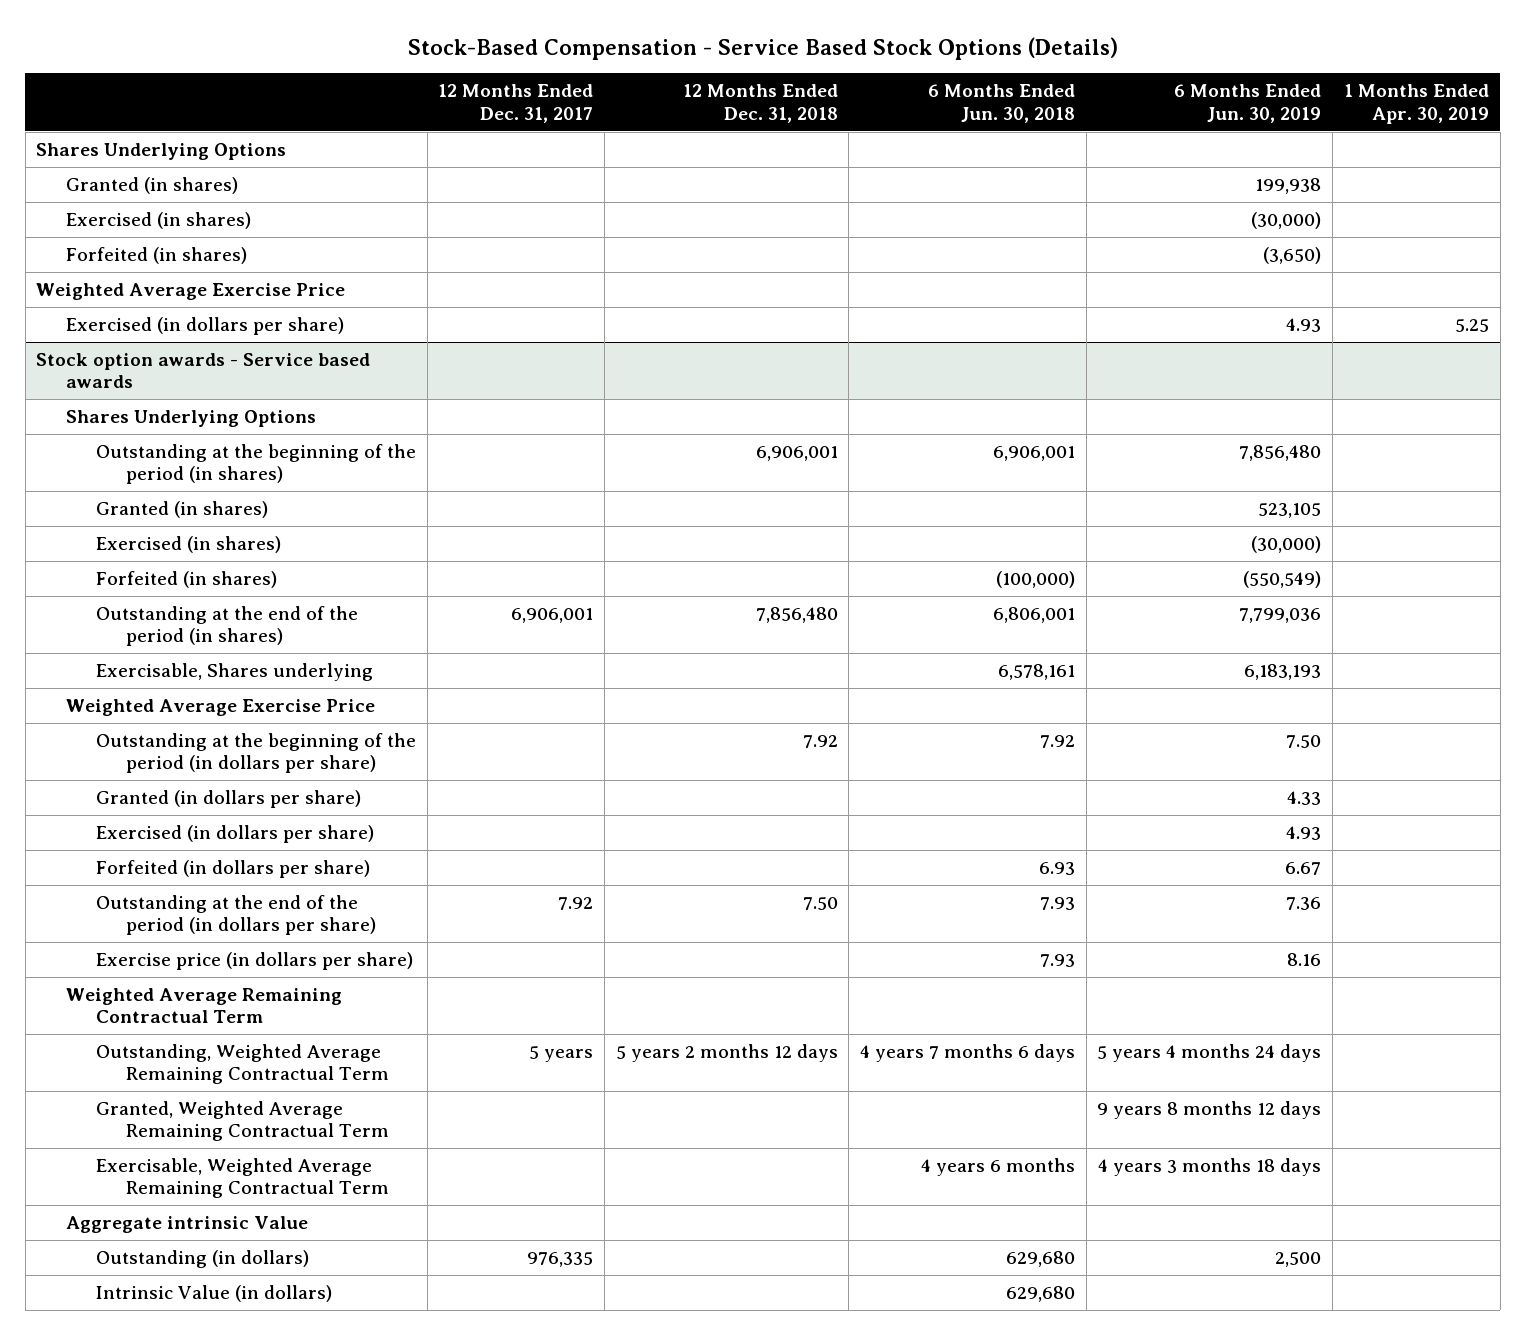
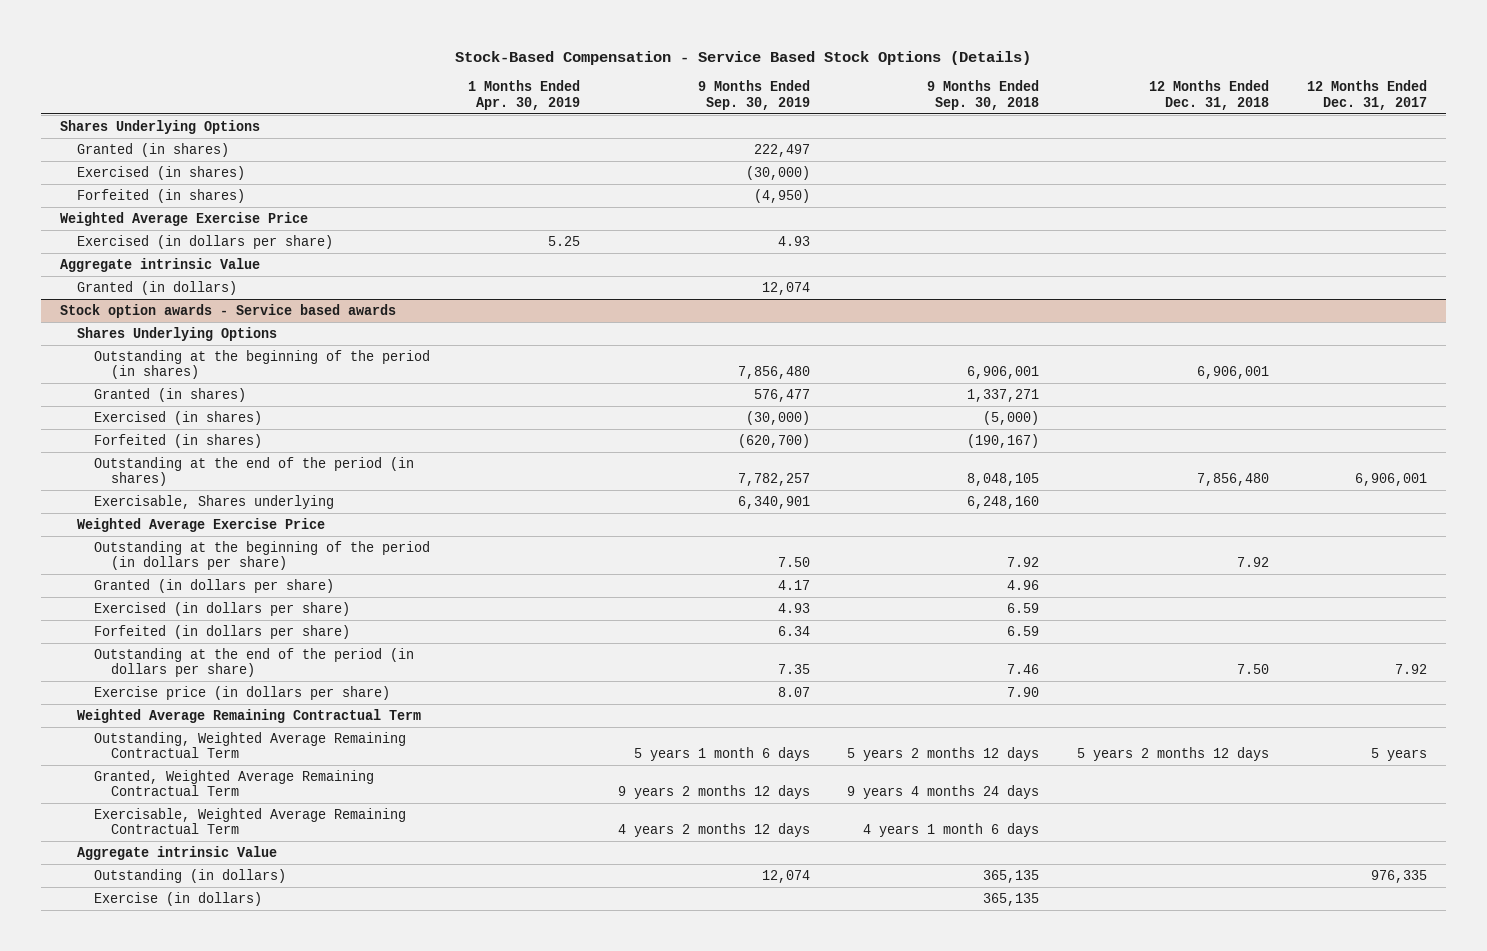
- | 12 Months Ended Dec. 31, 2017 | 12 Months Ended Dec. 31, 2018 | 6 Months Ended Jun. 30, 2018 | 6 Months Ended Jun. 30, 2019 | 1 Months Ended Apr. 30, 2019
+ | 1 Months Ended Apr. 30, 2019 | 9 Months Ended Sep. 30, 2019 | 9 Months Ended Sep. 30, 2018 | 12 Months Ended Dec. 31, 2018 | 12 Months Ended Dec. 31, 2017
+ Aggregate intrinsic Value
+ Granted (in dollars) | | 12,074 | | |
@ Stock option awards - Service based awards
- Intrinsic Value (in dollars) | | | 629,680 | |
+ Exercise (in dollars) | | | 365,135 | |

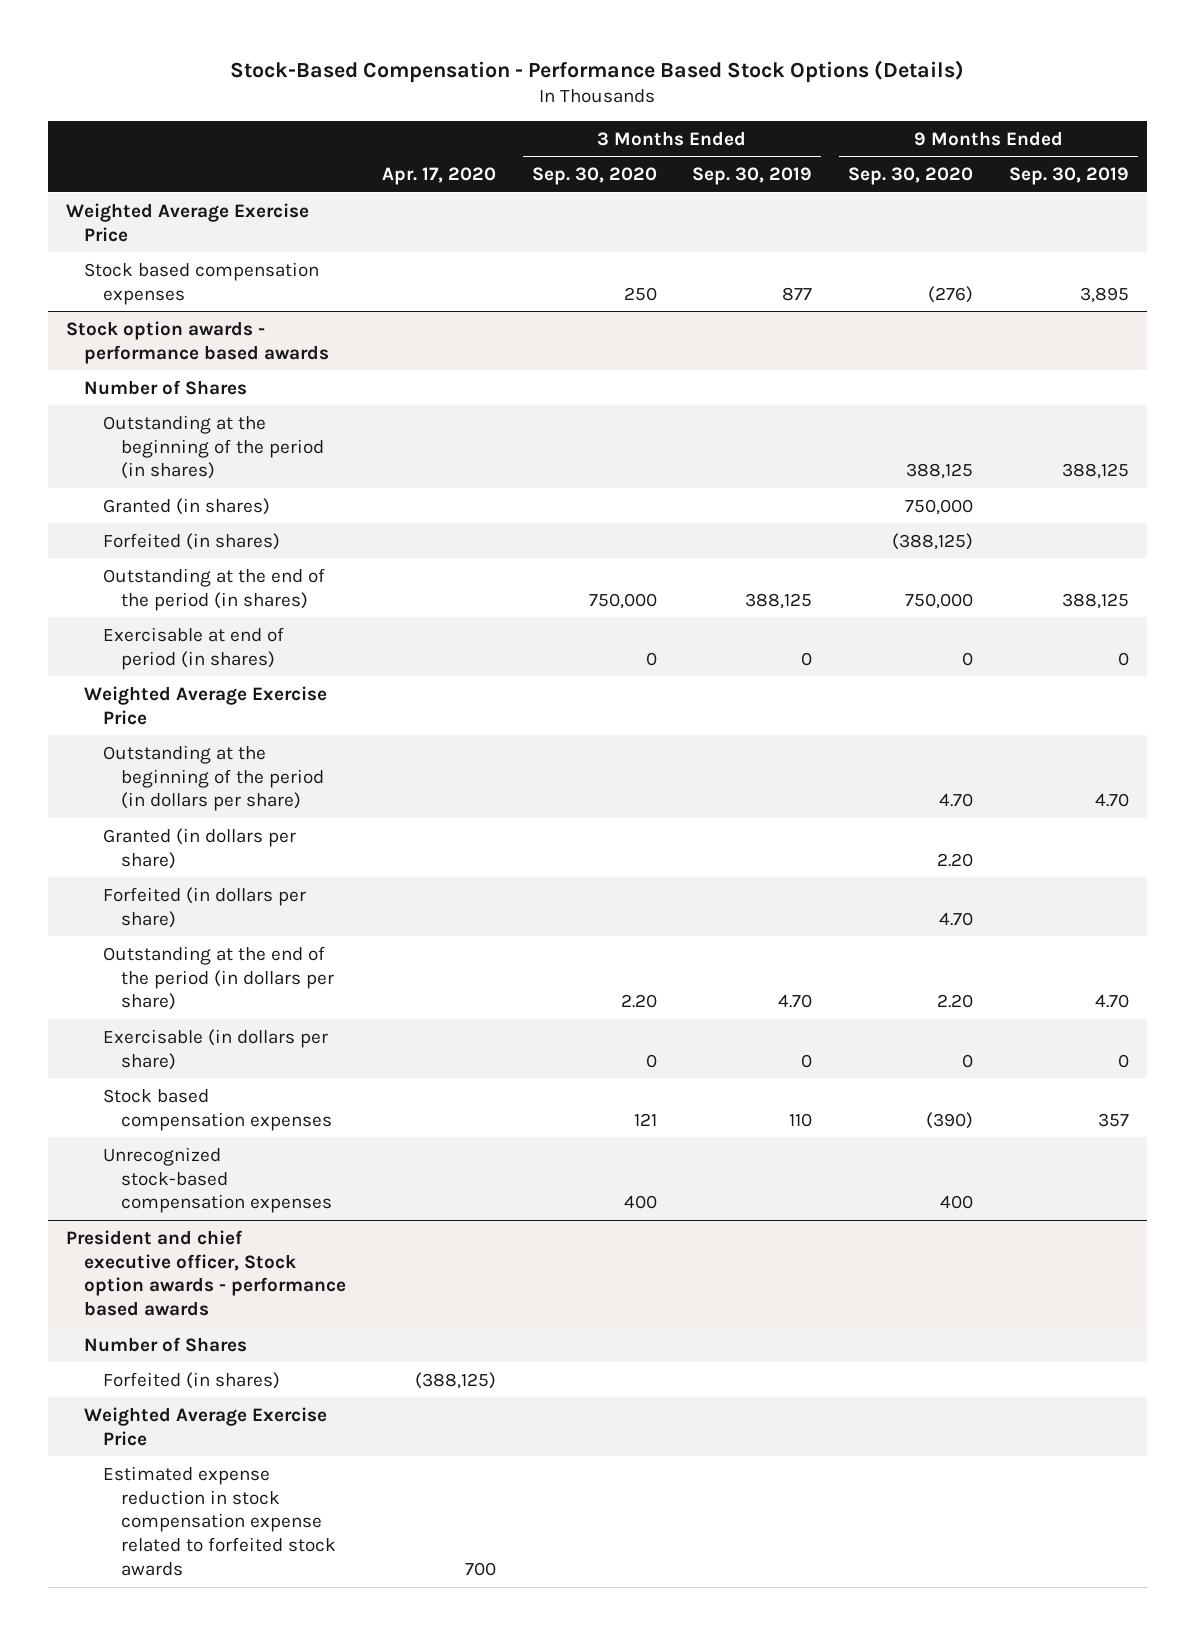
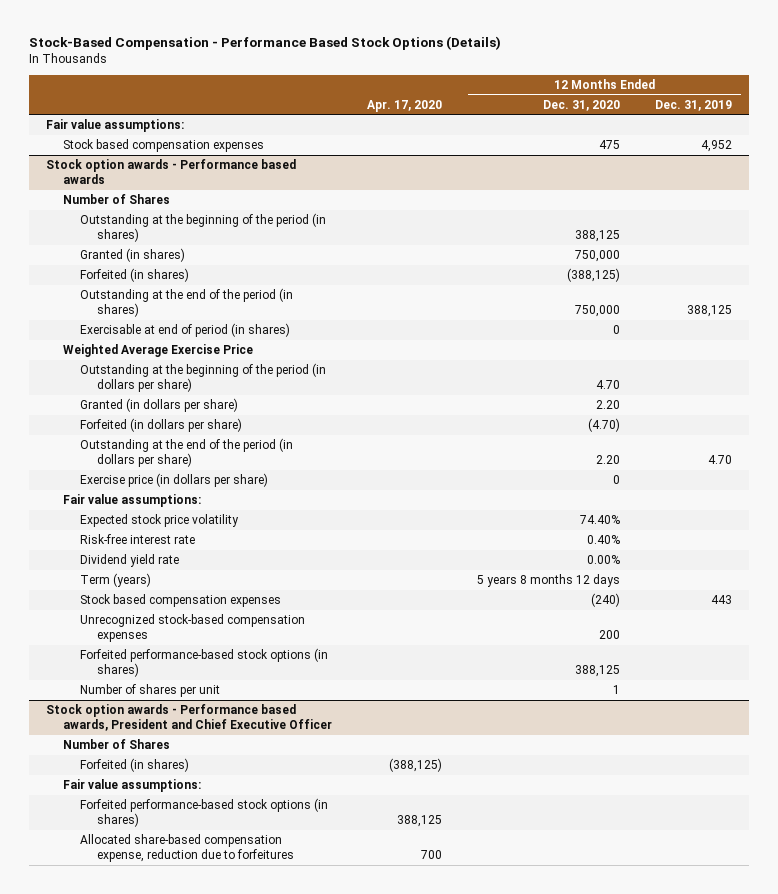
- | Apr. 17, 2020 | 3 Months Ended Sep. 30, 2020 | 3 Months Ended Sep. 30, 2019 | 9 Months Ended Sep. 30, 2020 | 9 Months Ended Sep. 30, 2019
+ | Apr. 17, 2020 | 12 Months Ended Dec. 31, 2020 | 12 Months Ended Dec. 31, 2019
- Weighted Average Exercise Price
+ Fair value assumptions:
- Stock option awards - performance based awards
+ Stock option awards - Performance based awards
- Exercisable (in dollars per share) | | 0 | 0 | 0 | 0
+ Exercise price (in dollars per share) | | 0 |
+ Fair value assumptions:
+ Expected stock price volatility | | 74.40% |
+ Risk-free interest rate | | 0.40% |
+ Dividend yield rate | | 0.00% |
+ Term (years) | | 5 years 8 months 12 days |
- President and chief executive officer, Stock option awards - performance based awards
+ Forfeited performance-based stock options (in shares) | | 388,125 |
+ Number of shares per unit | | 1 |
+ Stock option awards - Performance based awards, President and Chief Executive Officer
- Weighted Average Exercise Price
- Estimated expense reduction in stock compensation expense related to forfeited stock awards | 700 | | | |
+ Fair value assumptions:
+ Forfeited performance-based stock options (in shares) | 388,125 | |
+ Allocated share-based compensation expense, reduction due to forfeitures | 700 | |

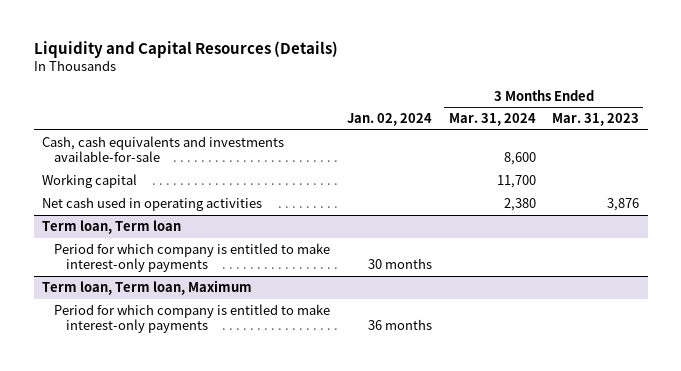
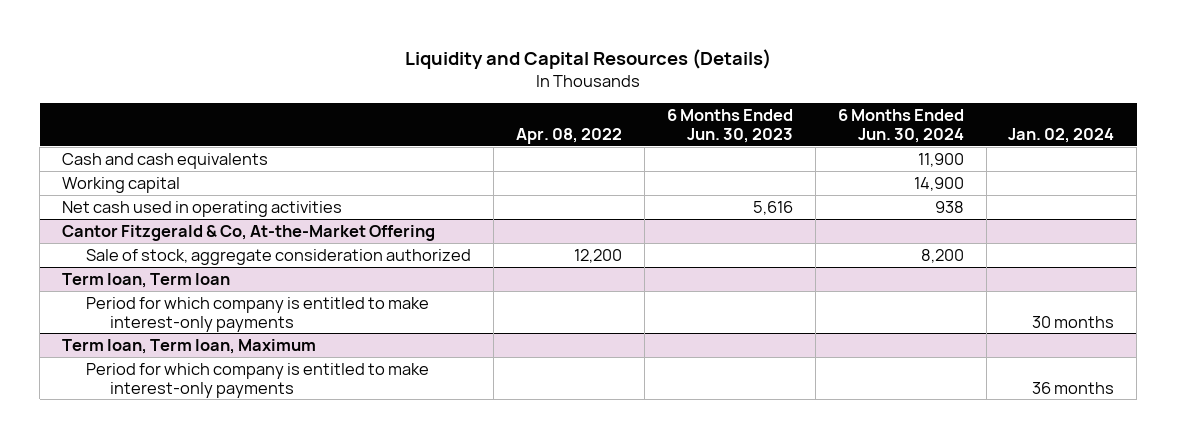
- | Jan. 02, 2024 | 3 Months Ended Mar. 31, 2024 | 3 Months Ended Mar. 31, 2023
+ | Apr. 08, 2022 | 6 Months Ended Jun. 30, 2023 | 6 Months Ended Jun. 30, 2024 | Jan. 02, 2024
- Cash, cash equivalents and investments available-for-sale | | 8,600 |
+ Cash and cash equivalents | | | 11,900 |
+ Cantor Fitzgerald & Co, At-the-Market Offering
+ Sale of stock, aggregate consideration authorized | 12,200 | | 8,200 |

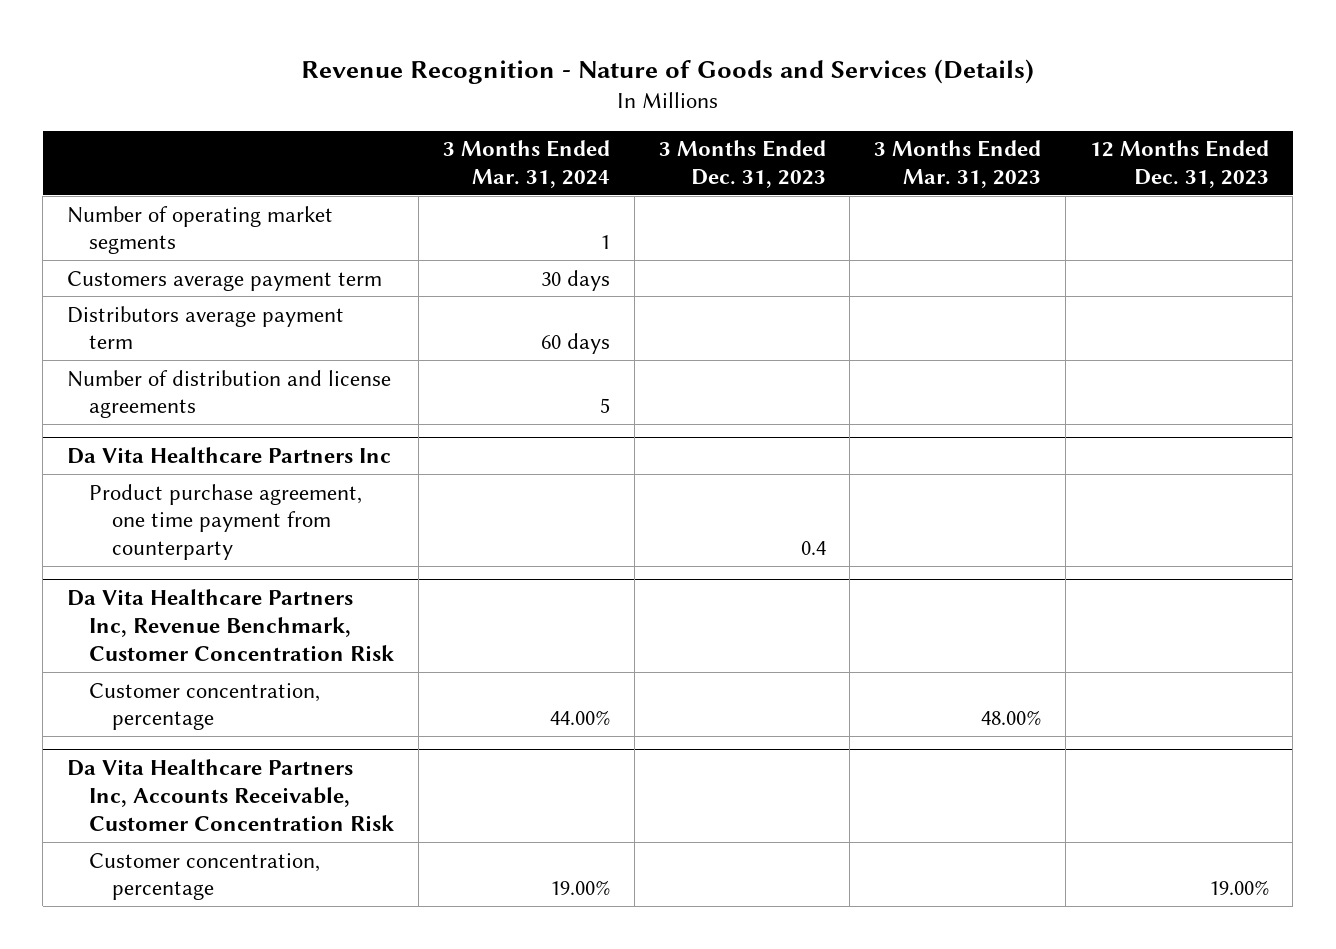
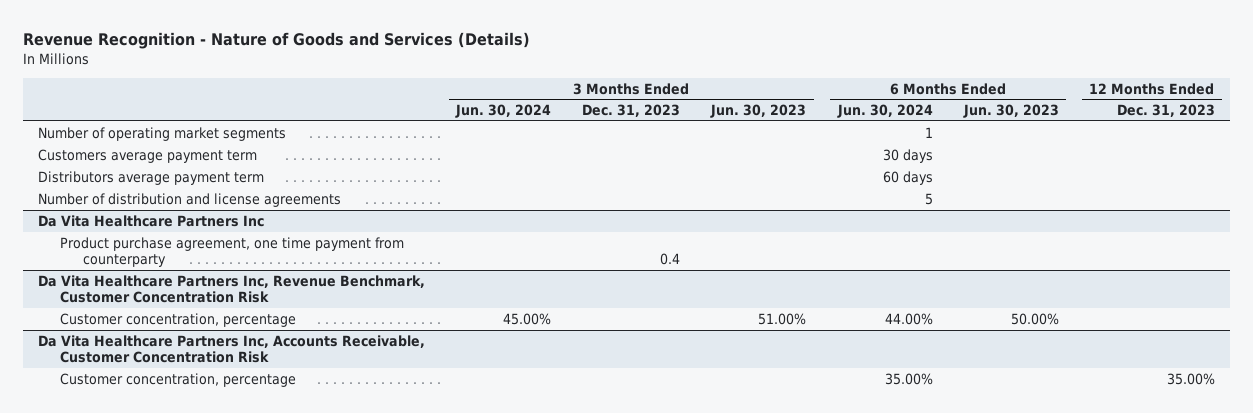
- | 3 Months Ended Mar. 31, 2024 | 3 Months Ended Dec. 31, 2023 | 3 Months Ended Mar. 31, 2023 | 12 Months Ended Dec. 31, 2023
+ | 3 Months Ended Jun. 30, 2024 | 3 Months Ended Dec. 31, 2023 | 3 Months Ended Jun. 30, 2023 | 6 Months Ended Jun. 30, 2024 | 6 Months Ended Jun. 30, 2023 | 12 Months Ended Dec. 31, 2023
@ Da Vita Healthcare Partners Inc, Accounts Receivable, Customer Concentration Risk
- Customer concentration, percentage | 19.00% | | | 19.00%
+ Customer concentration, percentage | | | | 35.00% | | 35.00%

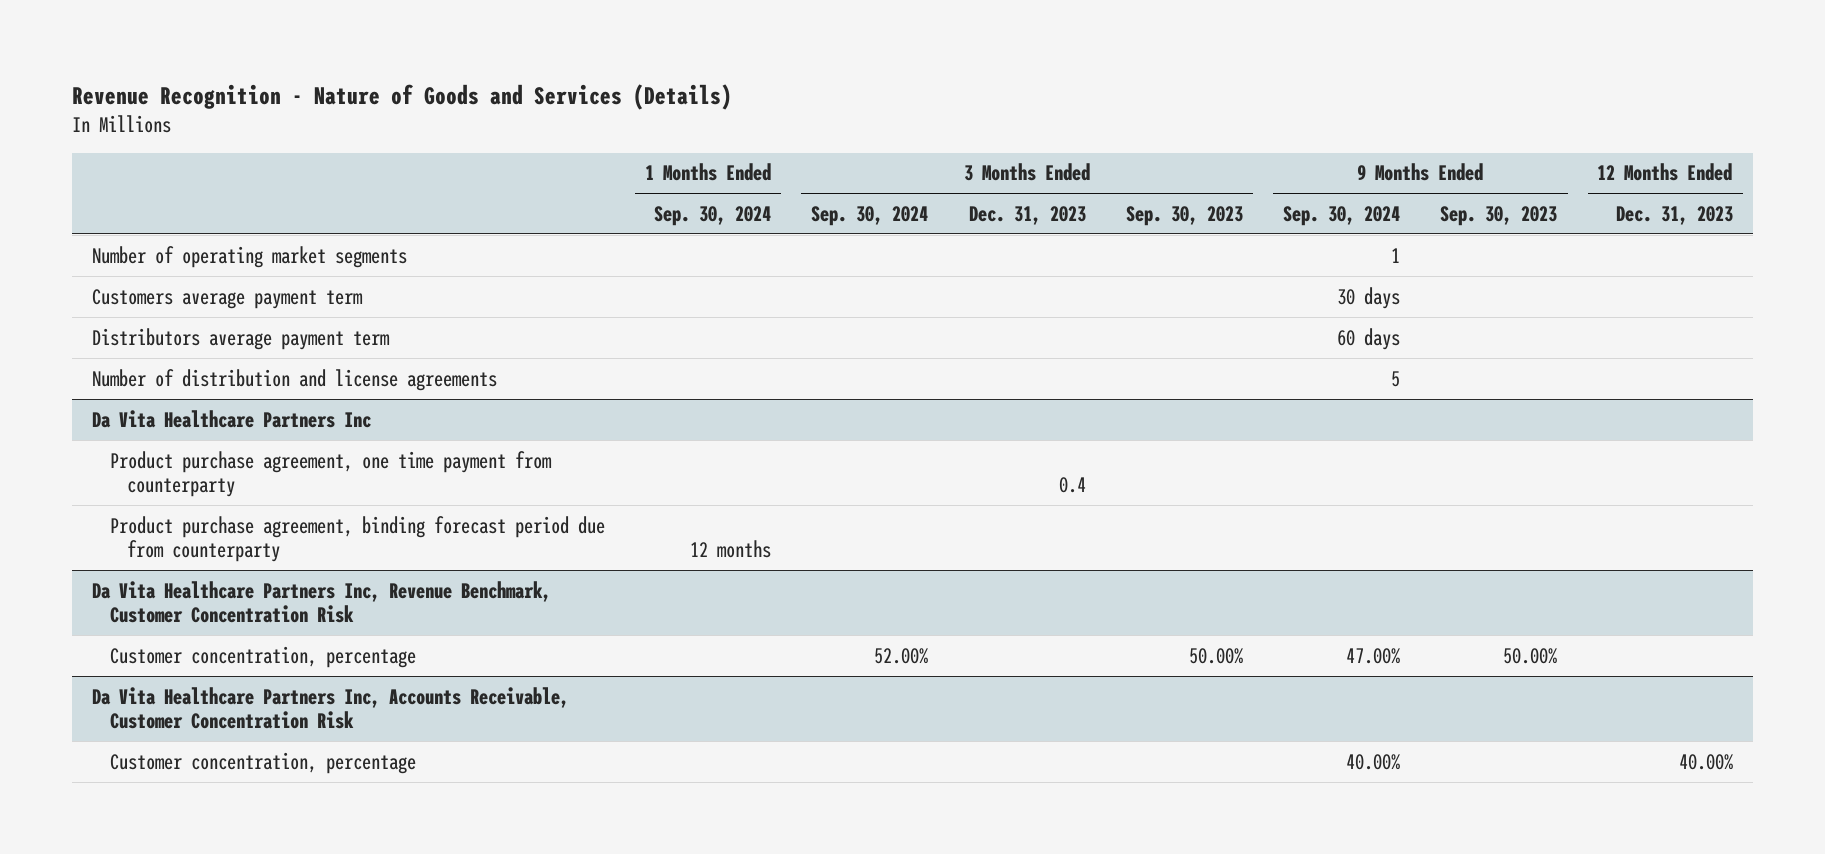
- | 3 Months Ended Jun. 30, 2024 | 3 Months Ended Dec. 31, 2023 | 3 Months Ended Jun. 30, 2023 | 6 Months Ended Jun. 30, 2024 | 6 Months Ended Jun. 30, 2023 | 12 Months Ended Dec. 31, 2023
+ | 1 Months Ended Sep. 30, 2024 | 3 Months Ended Sep. 30, 2024 | 3 Months Ended Dec. 31, 2023 | 3 Months Ended Sep. 30, 2023 | 9 Months Ended Sep. 30, 2024 | 9 Months Ended Sep. 30, 2023 | 12 Months Ended Dec. 31, 2023
@ Da Vita Healthcare Partners Inc
+ Product purchase agreement, binding forecast period due from counterparty | 12 months | | | | | |
@ Da Vita Healthcare Partners Inc, Accounts Receivable, Customer Concentration Risk
- Customer concentration, percentage | | | | 35.00% | | 35.00%
+ Customer concentration, percentage | | | | | 40.00% | | 40.00%

